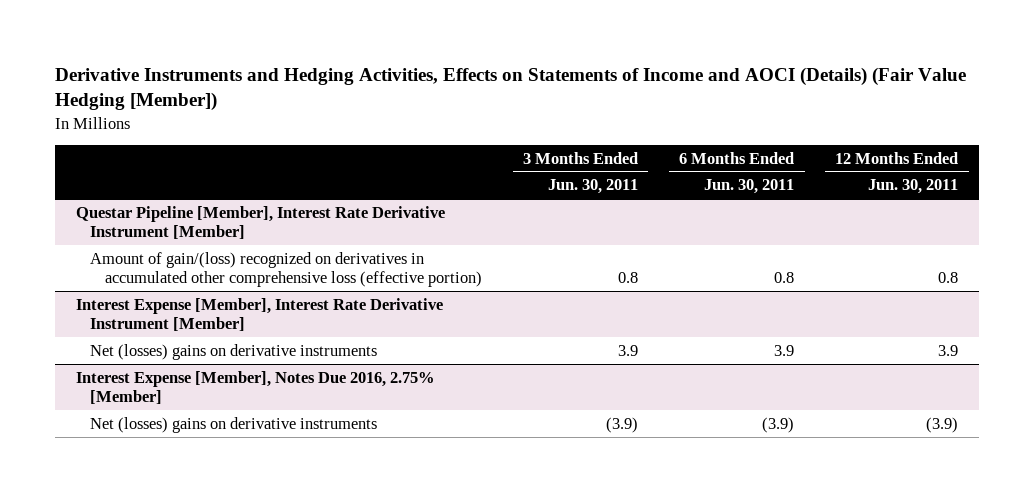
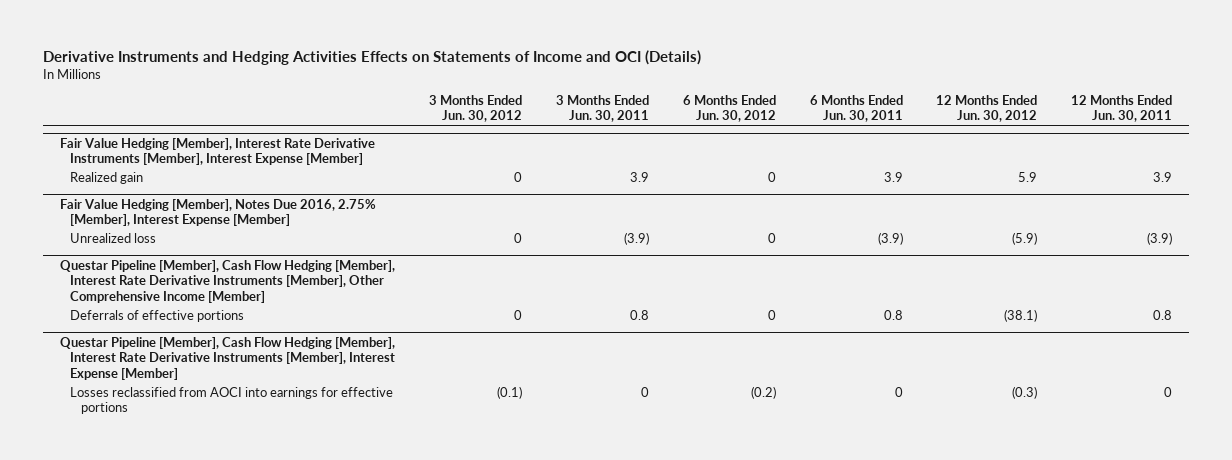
- Derivative Instruments and Hedging Activities, Effects on Statements of Income and AOCI (Details) (Fair Value Hedging [Member])
+ Derivative Instruments and Hedging Activities Effects on Statements of Income and OCI (Details)
- | 3 Months Ended Jun. 30, 2011 | 6 Months Ended Jun. 30, 2011 | 12 Months Ended Jun. 30, 2011
+ | 3 Months Ended Jun. 30, 2012 | 3 Months Ended Jun. 30, 2011 | 6 Months Ended Jun. 30, 2012 | 6 Months Ended Jun. 30, 2011 | 12 Months Ended Jun. 30, 2012 | 12 Months Ended Jun. 30, 2011
- Questar Pipeline [Member], Interest Rate Derivative Instrument [Member]
- Amount of gain/(loss) recognized on derivatives in accumulated other comprehensive loss (effective portion) | 0.8 | 0.8 | 0.8
- Interest Expense [Member], Interest Rate Derivative Instrument [Member]
- Net (losses) gains on derivative instruments | 3.9 | 3.9 | 3.9
- Interest Expense [Member], Notes Due 2016, 2.75% [Member]
- Net (losses) gains on derivative instruments | (3.9) | (3.9) | (3.9)
+ Fair Value Hedging [Member], Interest Rate Derivative Instruments [Member], Interest Expense [Member]
+ Realized gain | 0 | 3.9 | 0 | 3.9 | 5.9 | 3.9
+ Fair Value Hedging [Member], Notes Due 2016, 2.75% [Member], Interest Expense [Member]
+ Unrealized loss | 0 | (3.9) | 0 | (3.9) | (5.9) | (3.9)
+ Questar Pipeline [Member], Cash Flow Hedging [Member], Interest Rate Derivative Instruments [Member], Other Comprehensive Income [Member]
+ Deferrals of effective portions | 0 | 0.8 | 0 | 0.8 | (38.1) | 0.8
+ Questar Pipeline [Member], Cash Flow Hedging [Member], Interest Rate Derivative Instruments [Member], Interest Expense [Member]
+ Losses reclassified from AOCI into earnings for effective portions | (0.1) | 0 | (0.2) | 0 | (0.3) | 0

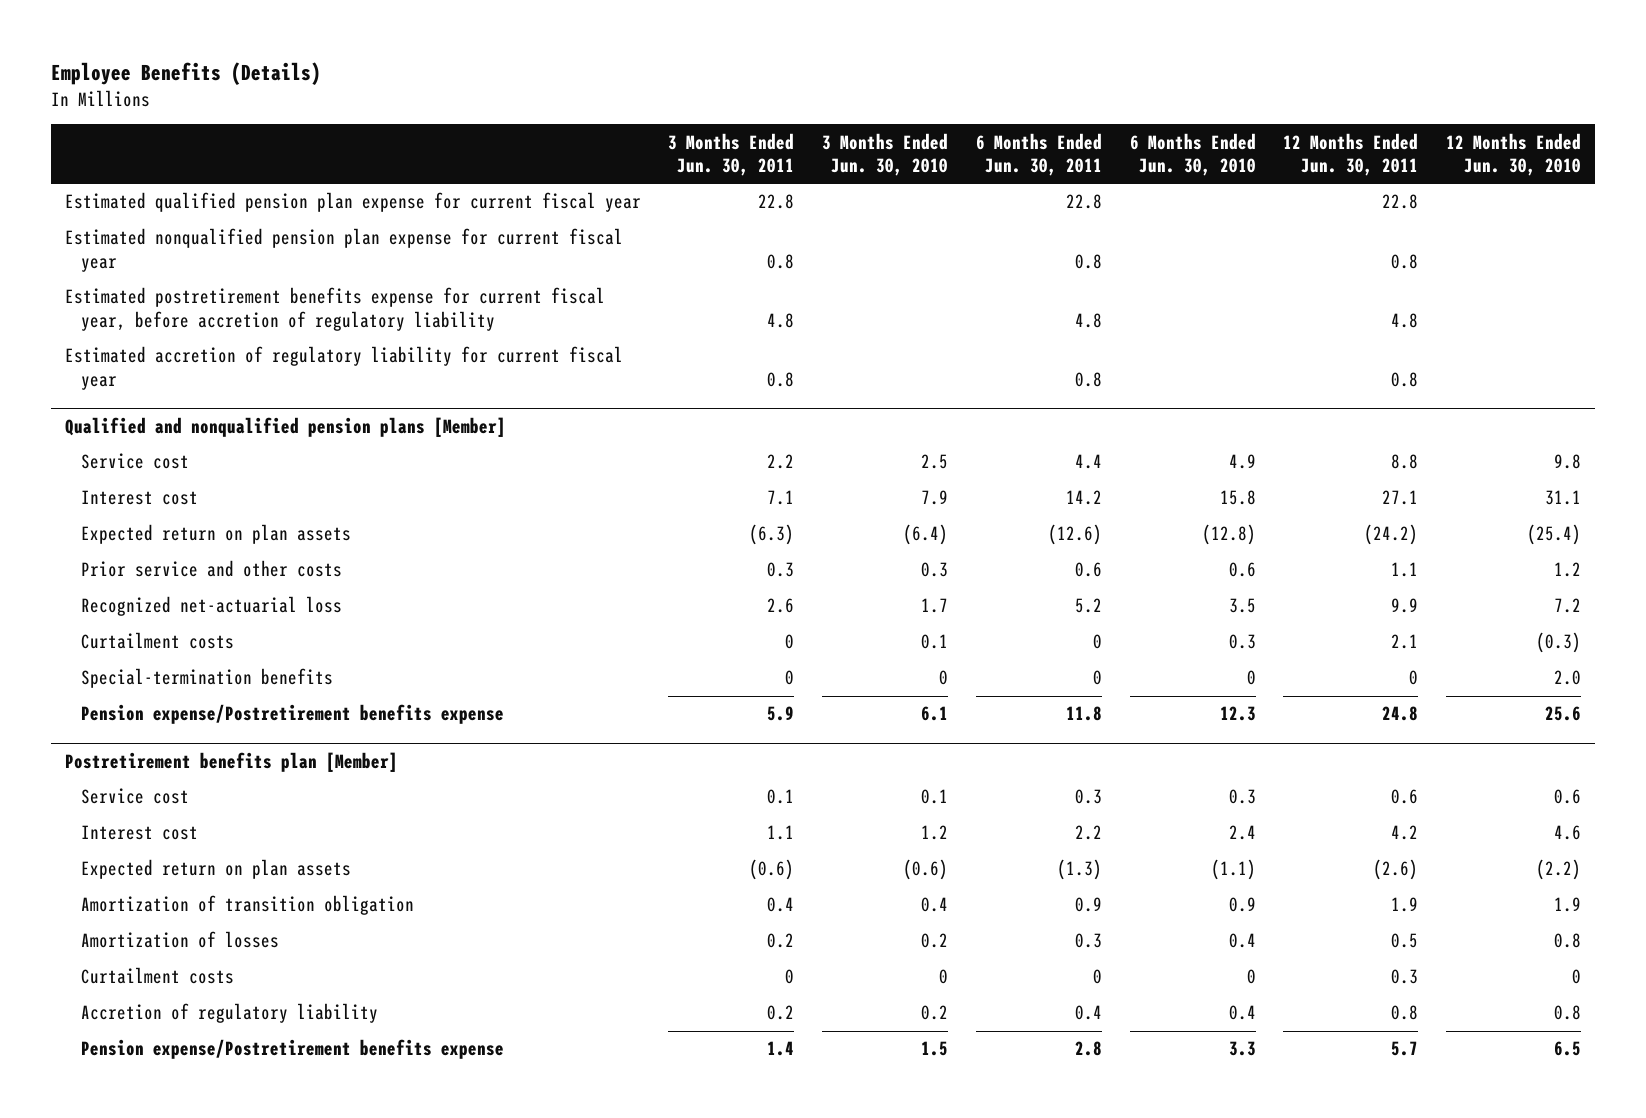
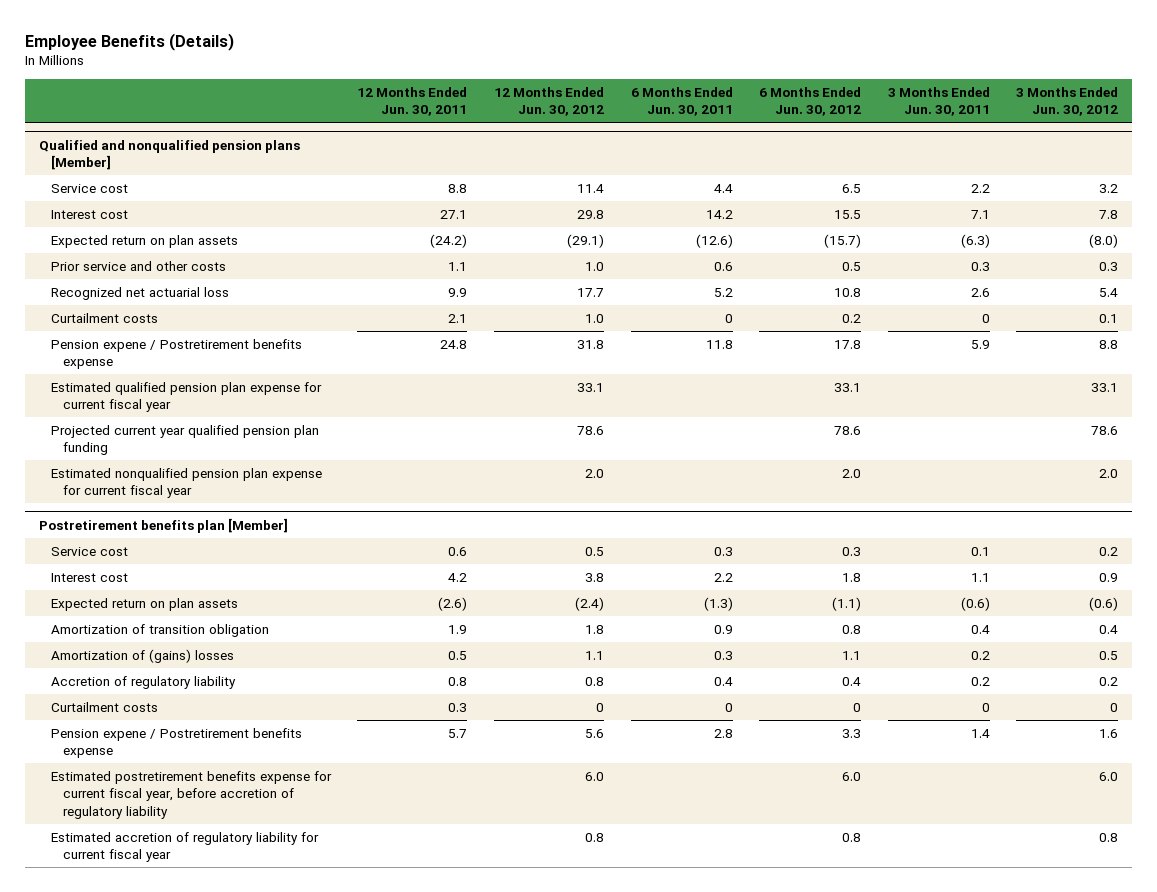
- | 3 Months Ended Jun. 30, 2011 | 3 Months Ended Jun. 30, 2010 | 6 Months Ended Jun. 30, 2011 | 6 Months Ended Jun. 30, 2010 | 12 Months Ended Jun. 30, 2011 | 12 Months Ended Jun. 30, 2010
+ | 12 Months Ended Jun. 30, 2011 | 12 Months Ended Jun. 30, 2012 | 6 Months Ended Jun. 30, 2011 | 6 Months Ended Jun. 30, 2012 | 3 Months Ended Jun. 30, 2011 | 3 Months Ended Jun. 30, 2012
- Estimated qualified pension plan expense for current fiscal year | 22.8 | | 22.8 | | 22.8 |
- Estimated nonqualified pension plan expense for current fiscal year | 0.8 | | 0.8 | | 0.8 |
- Estimated postretirement benefits expense for current fiscal year, before accretion of regulatory liability | 4.8 | | 4.8 | | 4.8 |
- Estimated accretion of regulatory liability for current fiscal year | 0.8 | | 0.8 | | 0.8 |
@ Qualified and nonqualified pension plans [Member]
- Recognized net-actuarial loss | 2.6 | 1.7 | 5.2 | 3.5 | 9.9 | 7.2
+ Recognized net actuarial loss | 9.9 | 17.7 | 5.2 | 10.8 | 2.6 | 5.4
- Special-termination benefits | 0 | 0 | 0 | 0 | 0 | 2.0
- Pension expense/Postretirement benefits expense | 5.9 | 6.1 | 11.8 | 12.3 | 24.8 | 25.6
+ Pension expene / Postretirement benefits expense | 24.8 | 31.8 | 11.8 | 17.8 | 5.9 | 8.8
+ Estimated qualified pension plan expense for current fiscal year | | 33.1 | | 33.1 | | 33.1
+ Projected current year qualified pension plan funding | | 78.6 | | 78.6 | | 78.6
+ Estimated nonqualified pension plan expense for current fiscal year | | 2.0 | | 2.0 | | 2.0
@ Postretirement benefits plan [Member]
- Amortization of losses | 0.2 | 0.2 | 0.3 | 0.4 | 0.5 | 0.8
+ Amortization of (gains) losses | 0.5 | 1.1 | 0.3 | 1.1 | 0.2 | 0.5
- Pension expense/Postretirement benefits expense | 1.4 | 1.5 | 2.8 | 3.3 | 5.7 | 6.5
moved down: Curtailment costs | 0.3 | 0 | 0 | 0 | 0 | 0
+ Pension expene / Postretirement benefits expense | 5.7 | 5.6 | 2.8 | 3.3 | 1.4 | 1.6
+ Estimated postretirement benefits expense for current fiscal year, before accretion of regulatory liability | | 6.0 | | 6.0 | | 6.0
+ Estimated accretion of regulatory liability for current fiscal year | | 0.8 | | 0.8 | | 0.8

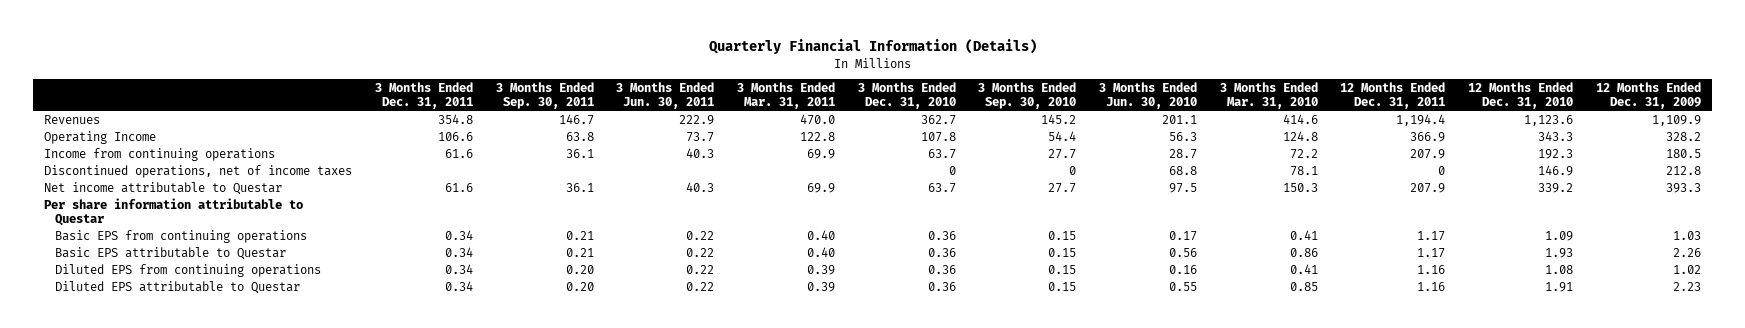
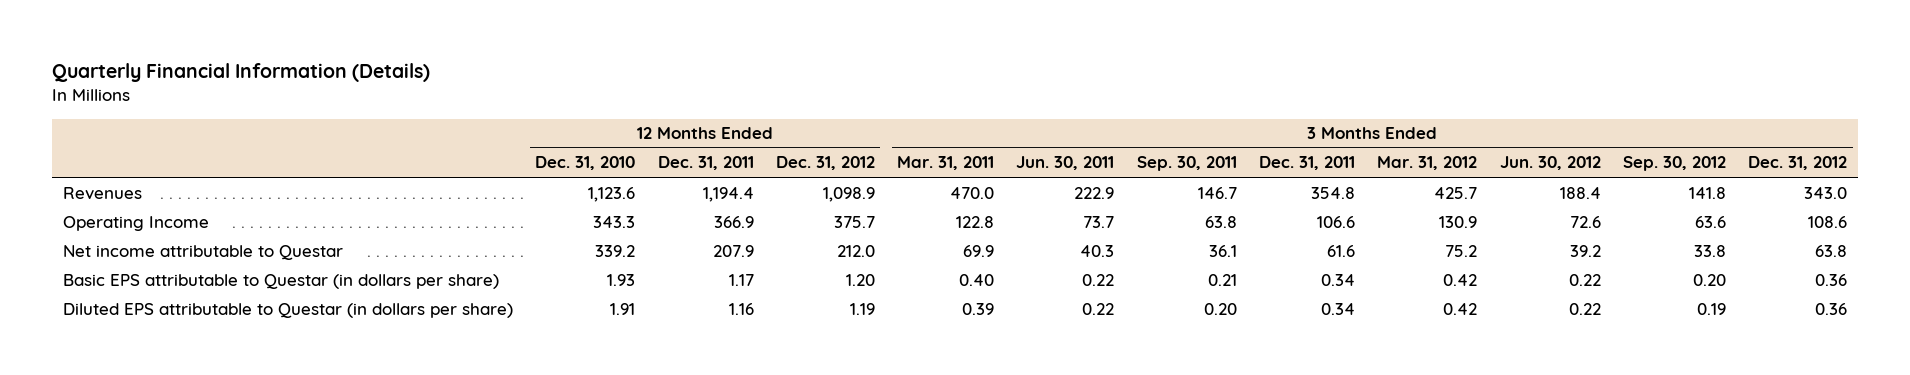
- | 3 Months Ended Dec. 31, 2011 | 3 Months Ended Sep. 30, 2011 | 3 Months Ended Jun. 30, 2011 | 3 Months Ended Mar. 31, 2011 | 3 Months Ended Dec. 31, 2010 | 3 Months Ended Sep. 30, 2010 | 3 Months Ended Jun. 30, 2010 | 3 Months Ended Mar. 31, 2010 | 12 Months Ended Dec. 31, 2011 | 12 Months Ended Dec. 31, 2010 | 12 Months Ended Dec. 31, 2009
+ | 12 Months Ended Dec. 31, 2010 | 12 Months Ended Dec. 31, 2011 | 12 Months Ended Dec. 31, 2012 | 3 Months Ended Mar. 31, 2011 | 3 Months Ended Jun. 30, 2011 | 3 Months Ended Sep. 30, 2011 | 3 Months Ended Dec. 31, 2011 | 3 Months Ended Mar. 31, 2012 | 3 Months Ended Jun. 30, 2012 | 3 Months Ended Sep. 30, 2012 | 3 Months Ended Dec. 31, 2012
- Income from continuing operations | 61.6 | 36.1 | 40.3 | 69.9 | 63.7 | 27.7 | 28.7 | 72.2 | 207.9 | 192.3 | 180.5
- Discontinued operations, net of income taxes | | | | | 0 | 0 | 68.8 | 78.1 | 0 | 146.9 | 212.8
- Per share information attributable to Questar
- Basic EPS from continuing operations | 0.34 | 0.21 | 0.22 | 0.40 | 0.36 | 0.15 | 0.17 | 0.41 | 1.17 | 1.09 | 1.03
- Basic EPS attributable to Questar | 0.34 | 0.21 | 0.22 | 0.40 | 0.36 | 0.15 | 0.56 | 0.86 | 1.17 | 1.93 | 2.26
- Diluted EPS from continuing operations | 0.34 | 0.20 | 0.22 | 0.39 | 0.36 | 0.15 | 0.16 | 0.41 | 1.16 | 1.08 | 1.02
- Diluted EPS attributable to Questar | 0.34 | 0.20 | 0.22 | 0.39 | 0.36 | 0.15 | 0.55 | 0.85 | 1.16 | 1.91 | 2.23
+ Basic EPS attributable to Questar (in dollars per share) | 1.93 | 1.17 | 1.20 | 0.40 | 0.22 | 0.21 | 0.34 | 0.42 | 0.22 | 0.20 | 0.36
+ Diluted EPS attributable to Questar (in dollars per share) | 1.91 | 1.16 | 1.19 | 0.39 | 0.22 | 0.20 | 0.34 | 0.42 | 0.22 | 0.19 | 0.36

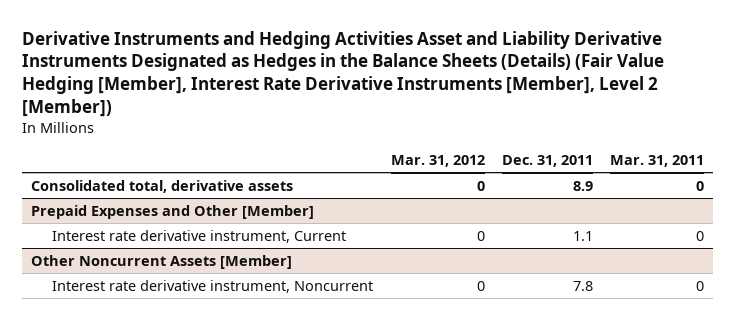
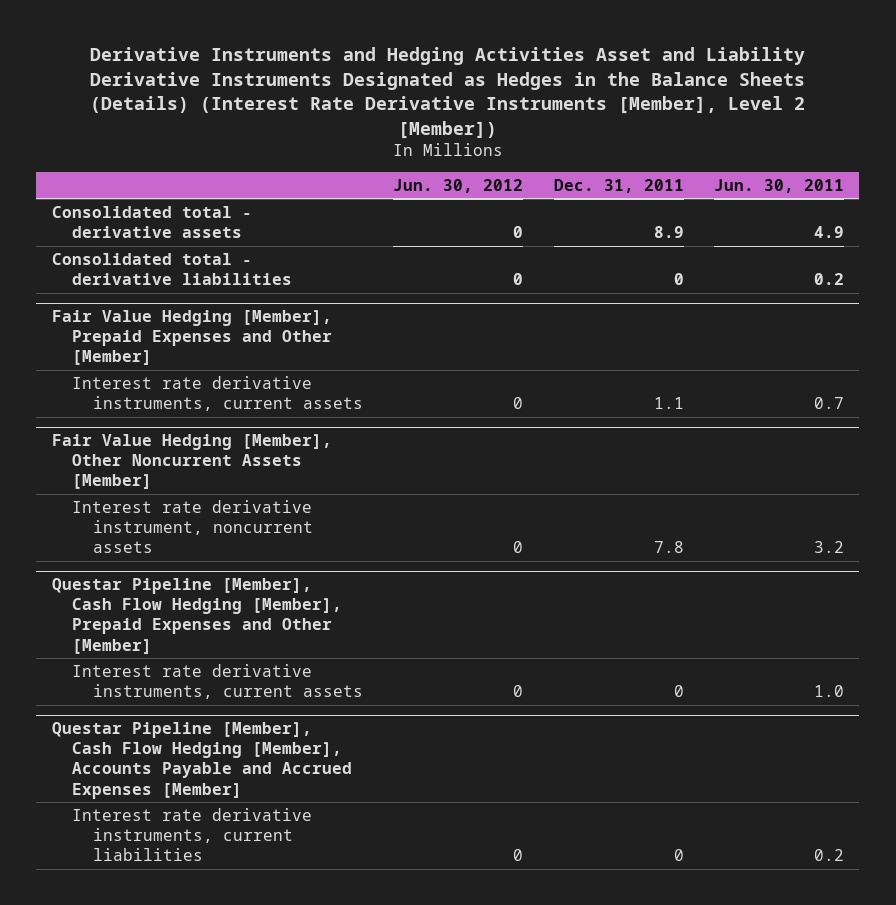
- Derivative Instruments and Hedging Activities Asset and Liability Derivative Instruments Designated as Hedges in the Balance Sheets (Details) (Fair Value Hedging [Member], Interest Rate Derivative Instruments [Member], Level 2 [Member])
+ Derivative Instruments and Hedging Activities Asset and Liability Derivative Instruments Designated as Hedges in the Balance Sheets (Details) (Interest Rate Derivative Instruments [Member], Level 2 [Member])
- | Mar. 31, 2012 | Dec. 31, 2011 | Mar. 31, 2011
+ | Jun. 30, 2012 | Dec. 31, 2011 | Jun. 30, 2011
- Consolidated total, derivative assets | 0 | 8.9 | 0
- Prepaid Expenses and Other [Member]
- Interest rate derivative instrument, Current | 0 | 1.1 | 0
- Other Noncurrent Assets [Member]
- Interest rate derivative instrument, Noncurrent | 0 | 7.8 | 0
+ Consolidated total - derivative assets | 0 | 8.9 | 4.9
+ Consolidated total - derivative liabilities | 0 | 0 | 0.2
+ Fair Value Hedging [Member], Prepaid Expenses and Other [Member]
+ Interest rate derivative instruments, current assets | 0 | 1.1 | 0.7
+ Fair Value Hedging [Member], Other Noncurrent Assets [Member]
+ Interest rate derivative instrument, noncurrent assets | 0 | 7.8 | 3.2
+ Questar Pipeline [Member], Cash Flow Hedging [Member], Prepaid Expenses and Other [Member]
+ Interest rate derivative instruments, current assets | 0 | 0 | 1.0
+ Questar Pipeline [Member], Cash Flow Hedging [Member], Accounts Payable and Accrued Expenses [Member]
+ Interest rate derivative instruments, current liabilities | 0 | 0 | 0.2

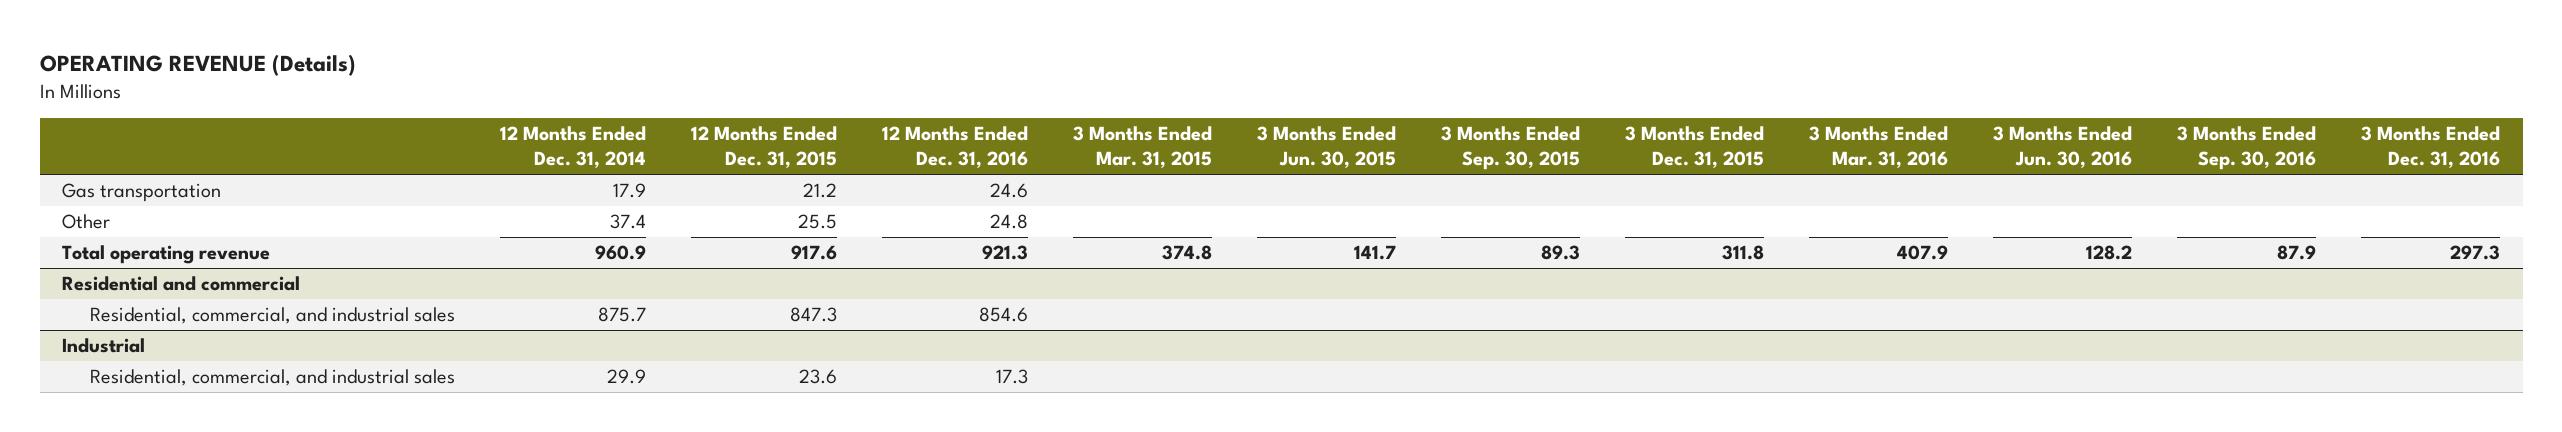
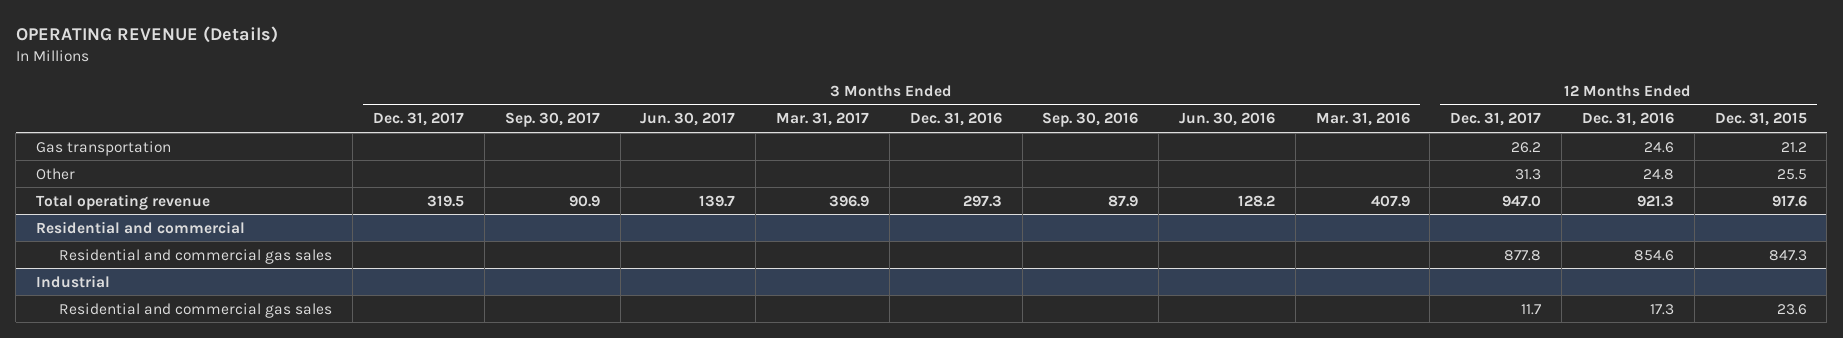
- | 12 Months Ended Dec. 31, 2014 | 12 Months Ended Dec. 31, 2015 | 12 Months Ended Dec. 31, 2016 | 3 Months Ended Mar. 31, 2015 | 3 Months Ended Jun. 30, 2015 | 3 Months Ended Sep. 30, 2015 | 3 Months Ended Dec. 31, 2015 | 3 Months Ended Mar. 31, 2016 | 3 Months Ended Jun. 30, 2016 | 3 Months Ended Sep. 30, 2016 | 3 Months Ended Dec. 31, 2016
+ | 3 Months Ended Dec. 31, 2017 | 3 Months Ended Sep. 30, 2017 | 3 Months Ended Jun. 30, 2017 | 3 Months Ended Mar. 31, 2017 | 3 Months Ended Dec. 31, 2016 | 3 Months Ended Sep. 30, 2016 | 3 Months Ended Jun. 30, 2016 | 3 Months Ended Mar. 31, 2016 | 12 Months Ended Dec. 31, 2017 | 12 Months Ended Dec. 31, 2016 | 12 Months Ended Dec. 31, 2015
@ Residential and commercial
- Residential, commercial, and industrial sales | 875.7 | 847.3 | 854.6 | | | | | | | |
+ Residential and commercial gas sales | | | | | | | | | 877.8 | 854.6 | 847.3
@ Industrial
- Residential, commercial, and industrial sales | 29.9 | 23.6 | 17.3 | | | | | | | |
+ Residential and commercial gas sales | | | | | | | | | 11.7 | 17.3 | 23.6

